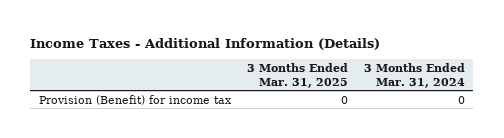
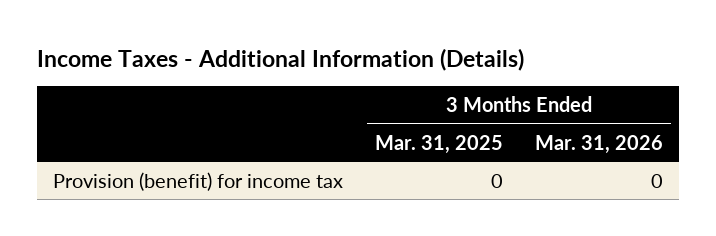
- | 3 Months Ended Mar. 31, 2025 | 3 Months Ended Mar. 31, 2024
+ | 3 Months Ended Mar. 31, 2025 | 3 Months Ended Mar. 31, 2026
- Provision (Benefit) for income tax | 0 | 0
+ Provision (benefit) for income tax | 0 | 0

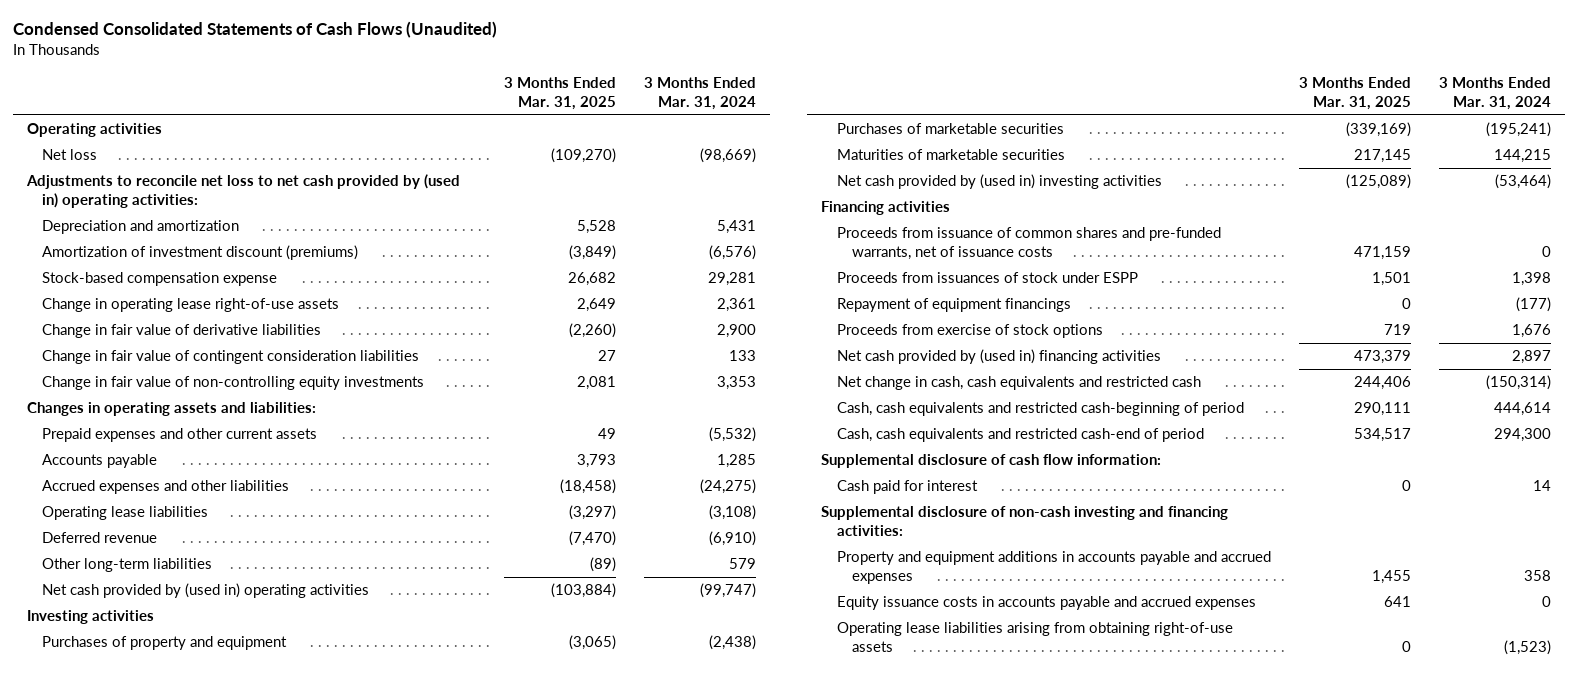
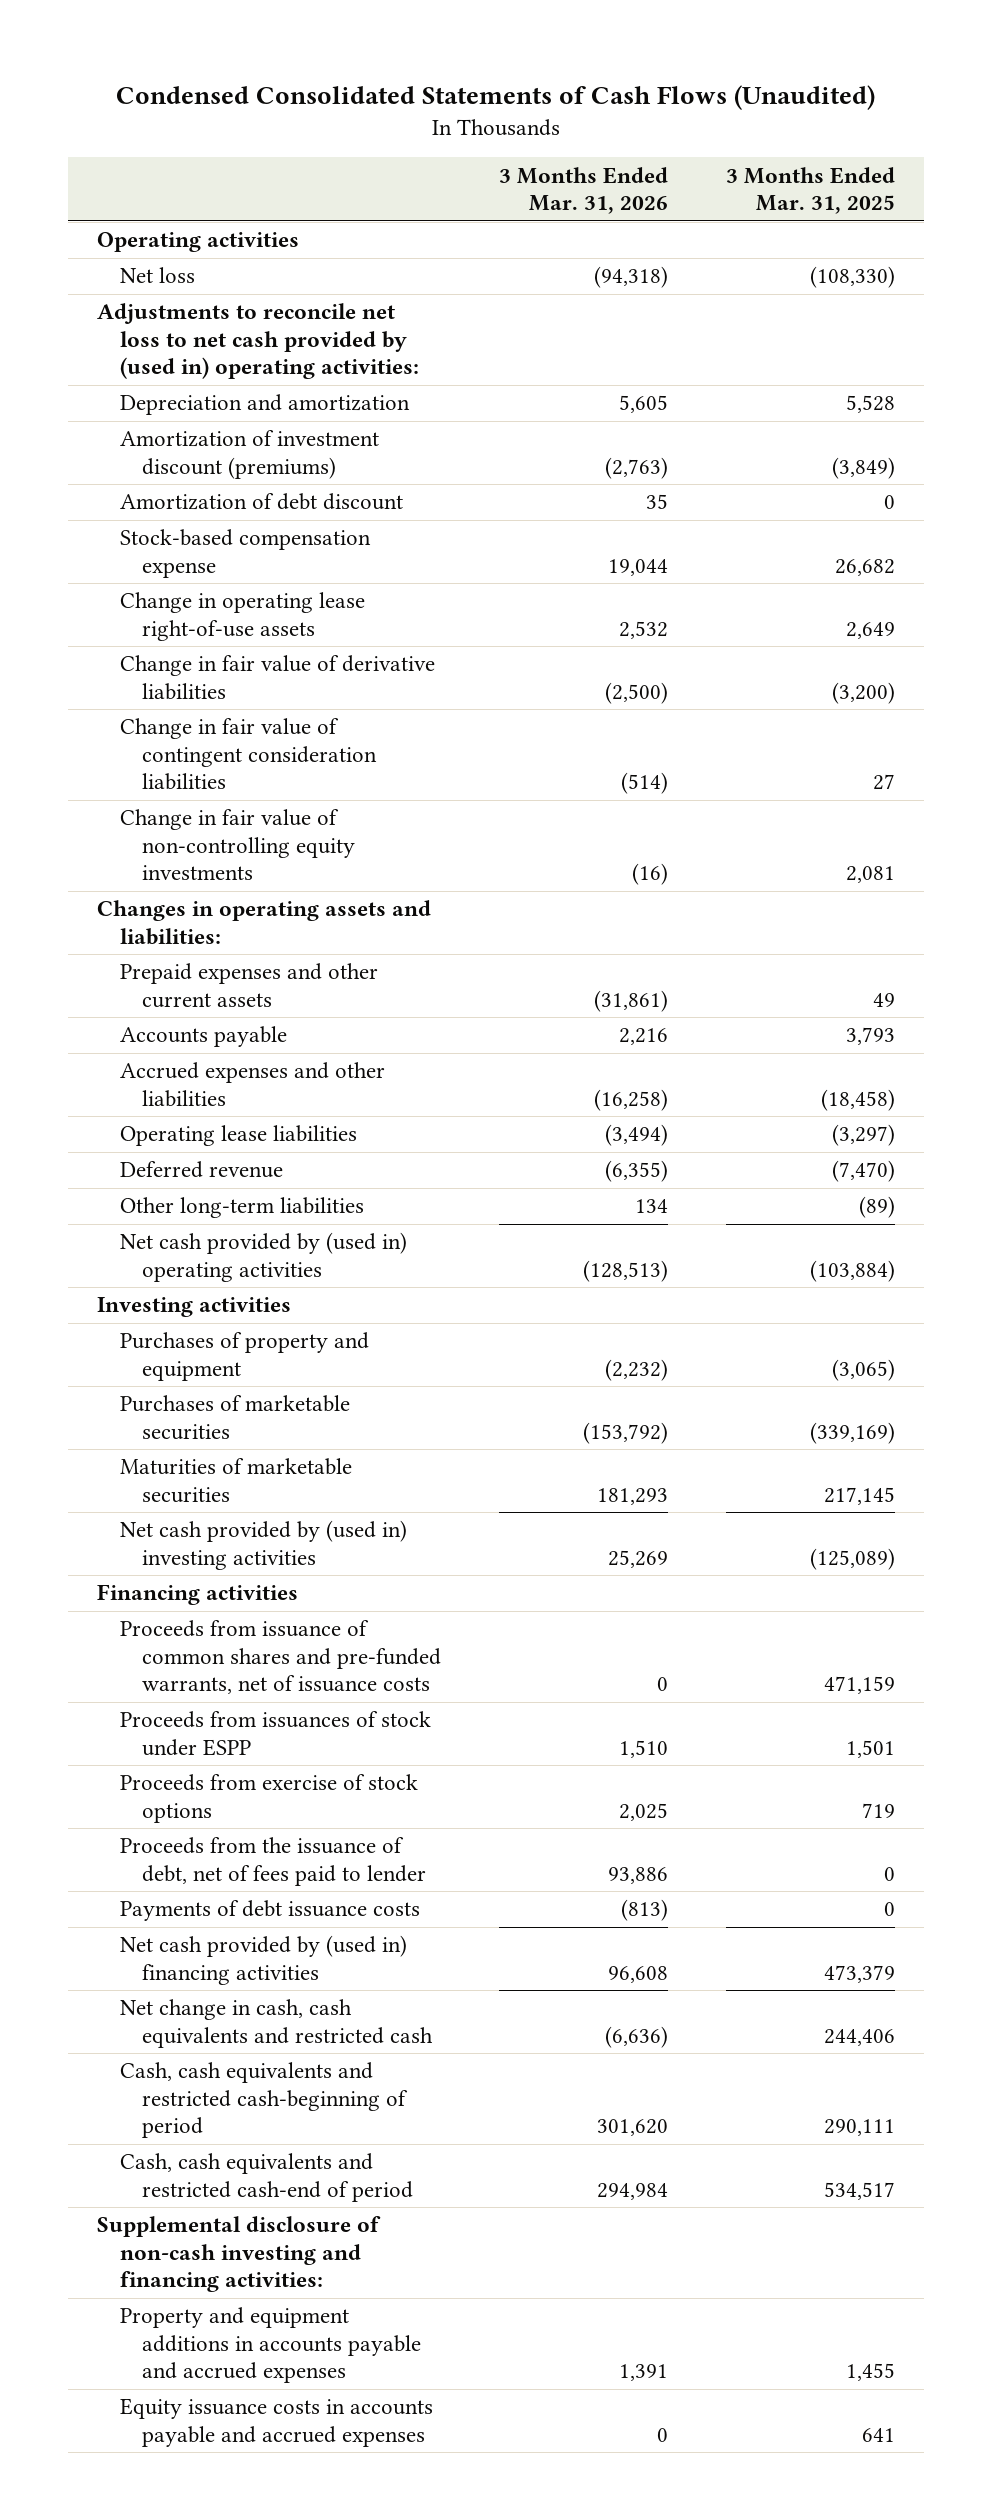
- | 3 Months Ended Mar. 31, 2025 | 3 Months Ended Mar. 31, 2024
+ | 3 Months Ended Mar. 31, 2026 | 3 Months Ended Mar. 31, 2025
- Net loss | (109,270) | (98,669)
+ Net loss | (94,318) | (108,330)
+ Amortization of debt discount | 35 | 0
- Change in fair value of derivative liabilities | (2,260) | 2,900
+ Change in fair value of derivative liabilities | (2,500) | (3,200)
- Repayment of equipment financings | 0 | (177)
+ Proceeds from the issuance of debt, net of fees paid to lender | 93,886 | 0
+ Payments of debt issuance costs | (813) | 0
- Supplemental disclosure of cash flow information:
- Cash paid for interest | 0 | 14
- Operating lease liabilities arising from obtaining right-of-use assets | 0 | (1,523)

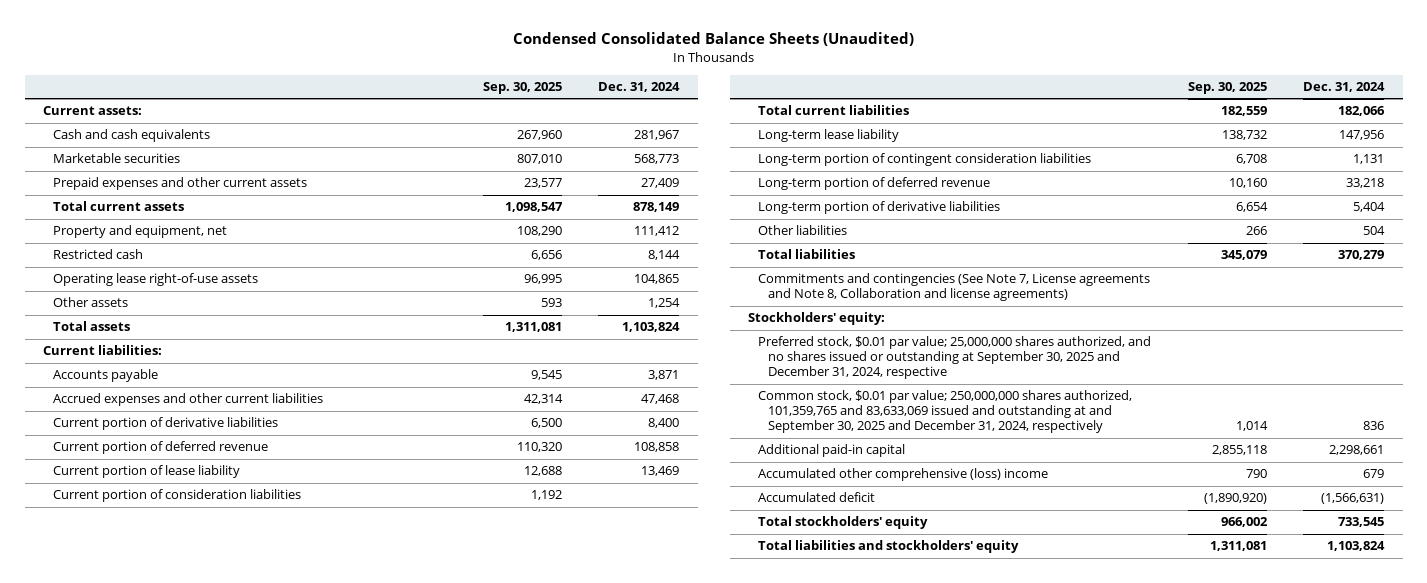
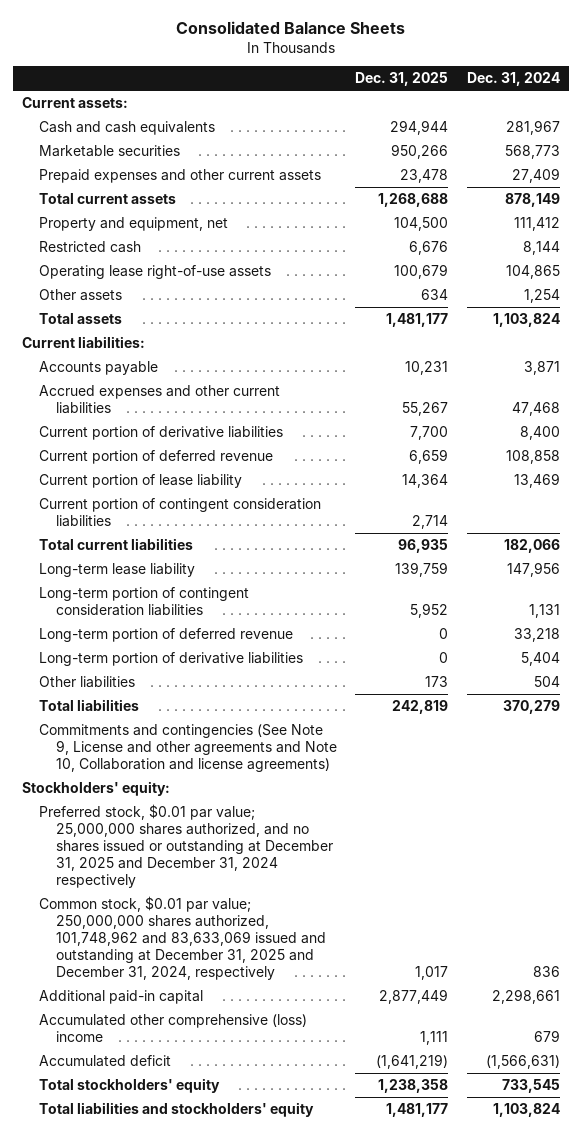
- Condensed Consolidated Balance Sheets (Unaudited)
+ Consolidated Balance Sheets
- | Sep. 30, 2025 | Dec. 31, 2024
+ | Dec. 31, 2025 | Dec. 31, 2024
- Current portion of consideration liabilities | 1,192 |
+ Current portion of contingent consideration liabilities | 2,714 |
- Commitments and contingencies (See Note 7, License agreements and Note 8, Collaboration and license agreements)
+ Commitments and contingencies (See Note 9, License and other agreements and Note 10, Collaboration and license agreements)
- Preferred stock, $0.01 par value; 25,000,000 shares authorized, and no shares issued or outstanding at September 30, 2025 and December 31, 2024, respective
- Common stock, $0.01 par value; 250,000,000 shares authorized, 101,359,765 and 83,633,069 issued and outstanding at and September 30, 2025 and December 31, 2024, respectively | 1,014 | 836
+ Preferred stock, $0.01 par value; 25,000,000 shares authorized, and no shares issued or outstanding at December 31, 2025 and December 31, 2024 respectively
+ Common stock, $0.01 par value; 250,000,000 shares authorized, 101,748,962 and 83,633,069 issued and outstanding at December 31, 2025 and December 31, 2024, respectively | 1,017 | 836

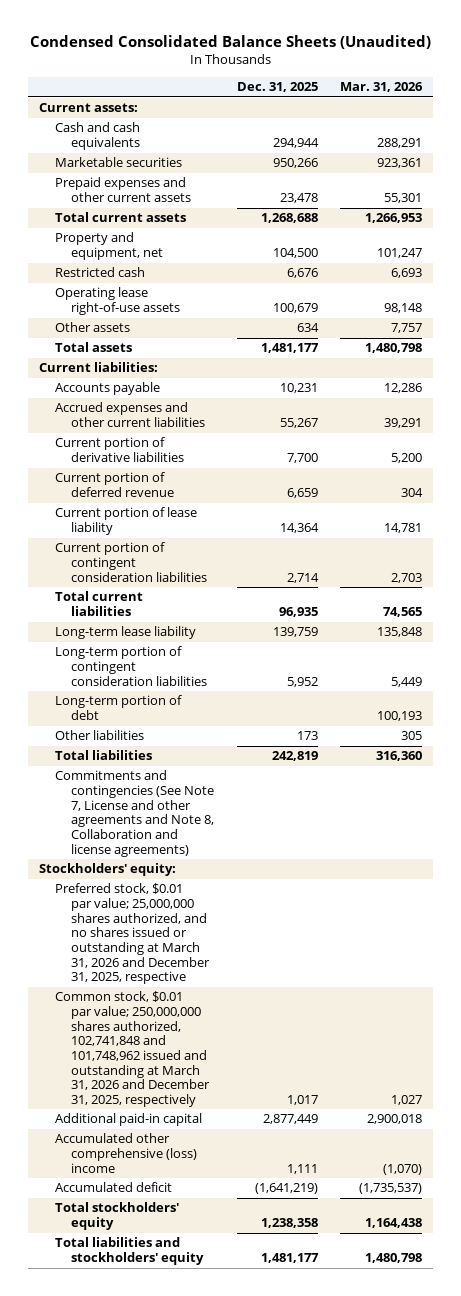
- Consolidated Balance Sheets
+ Condensed Consolidated Balance Sheets (Unaudited)
- | Dec. 31, 2025 | Dec. 31, 2024
+ | Dec. 31, 2025 | Mar. 31, 2026
- Long-term portion of deferred revenue | 0 | 33,218
- Long-term portion of derivative liabilities | 0 | 5,404
+ Long-term portion of debt | | 100,193
- Commitments and contingencies (See Note 9, License and other agreements and Note 10, Collaboration and license agreements)
+ Commitments and contingencies (See Note 7, License and other agreements and Note 8, Collaboration and license agreements)
- Preferred stock, $0.01 par value; 25,000,000 shares authorized, and no shares issued or outstanding at December 31, 2025 and December 31, 2024 respectively
- Common stock, $0.01 par value; 250,000,000 shares authorized, 101,748,962 and 83,633,069 issued and outstanding at December 31, 2025 and December 31, 2024, respectively | 1,017 | 836
+ Preferred stock, $0.01 par value; 25,000,000 shares authorized, and no shares issued or outstanding at March 31, 2026 and December 31, 2025, respective
+ Common stock, $0.01 par value; 250,000,000 shares authorized, 102,741,848 and 101,748,962 issued and outstanding at March 31, 2026 and December 31, 2025, respectively | 1,017 | 1,027

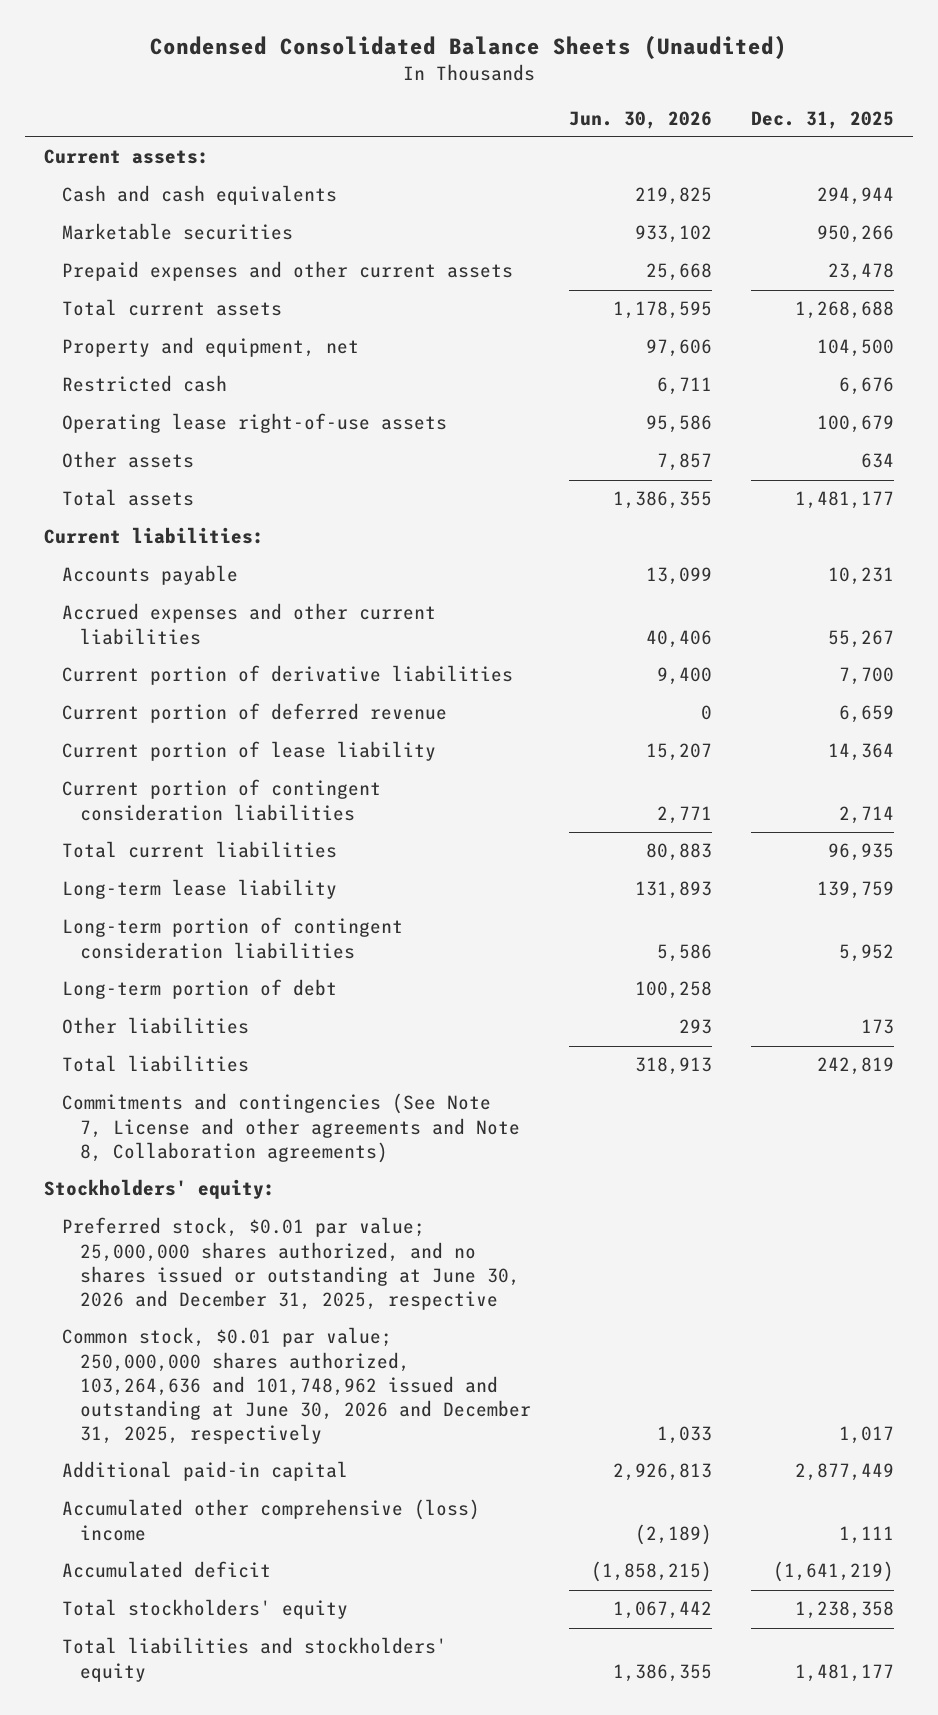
- | Dec. 31, 2025 | Mar. 31, 2026
+ | Jun. 30, 2026 | Dec. 31, 2025
- Commitments and contingencies (See Note 7, License and other agreements and Note 8, Collaboration and license agreements)
+ Commitments and contingencies (See Note 7, License and other agreements and Note 8, Collaboration agreements)
- Preferred stock, $0.01 par value; 25,000,000 shares authorized, and no shares issued or outstanding at March 31, 2026 and December 31, 2025, respective
- Common stock, $0.01 par value; 250,000,000 shares authorized, 102,741,848 and 101,748,962 issued and outstanding at March 31, 2026 and December 31, 2025, respectively | 1,017 | 1,027
+ Preferred stock, $0.01 par value; 25,000,000 shares authorized, and no shares issued or outstanding at June 30, 2026 and December 31, 2025, respective
+ Common stock, $0.01 par value; 250,000,000 shares authorized, 103,264,636 and 101,748,962 issued and outstanding at June 30, 2026 and December 31, 2025, respectively | 1,033 | 1,017

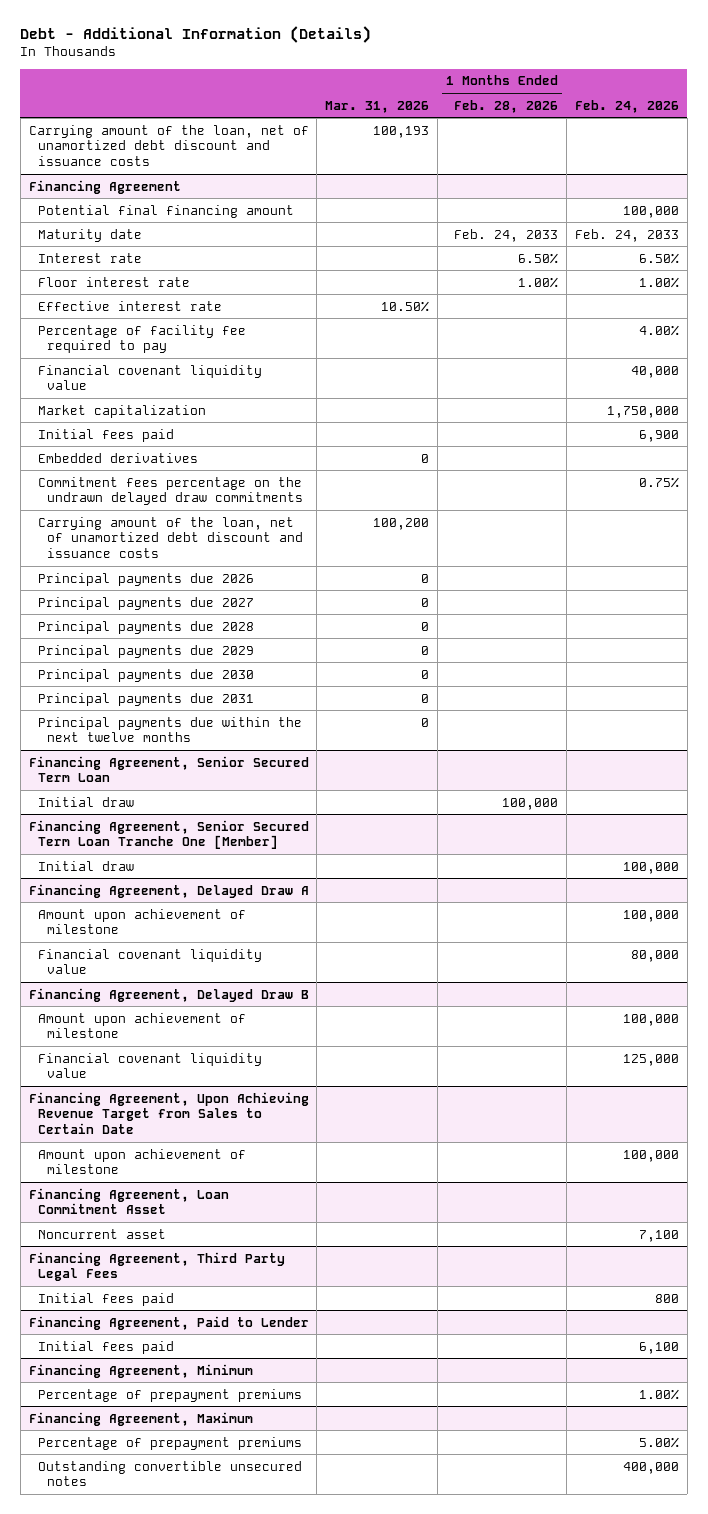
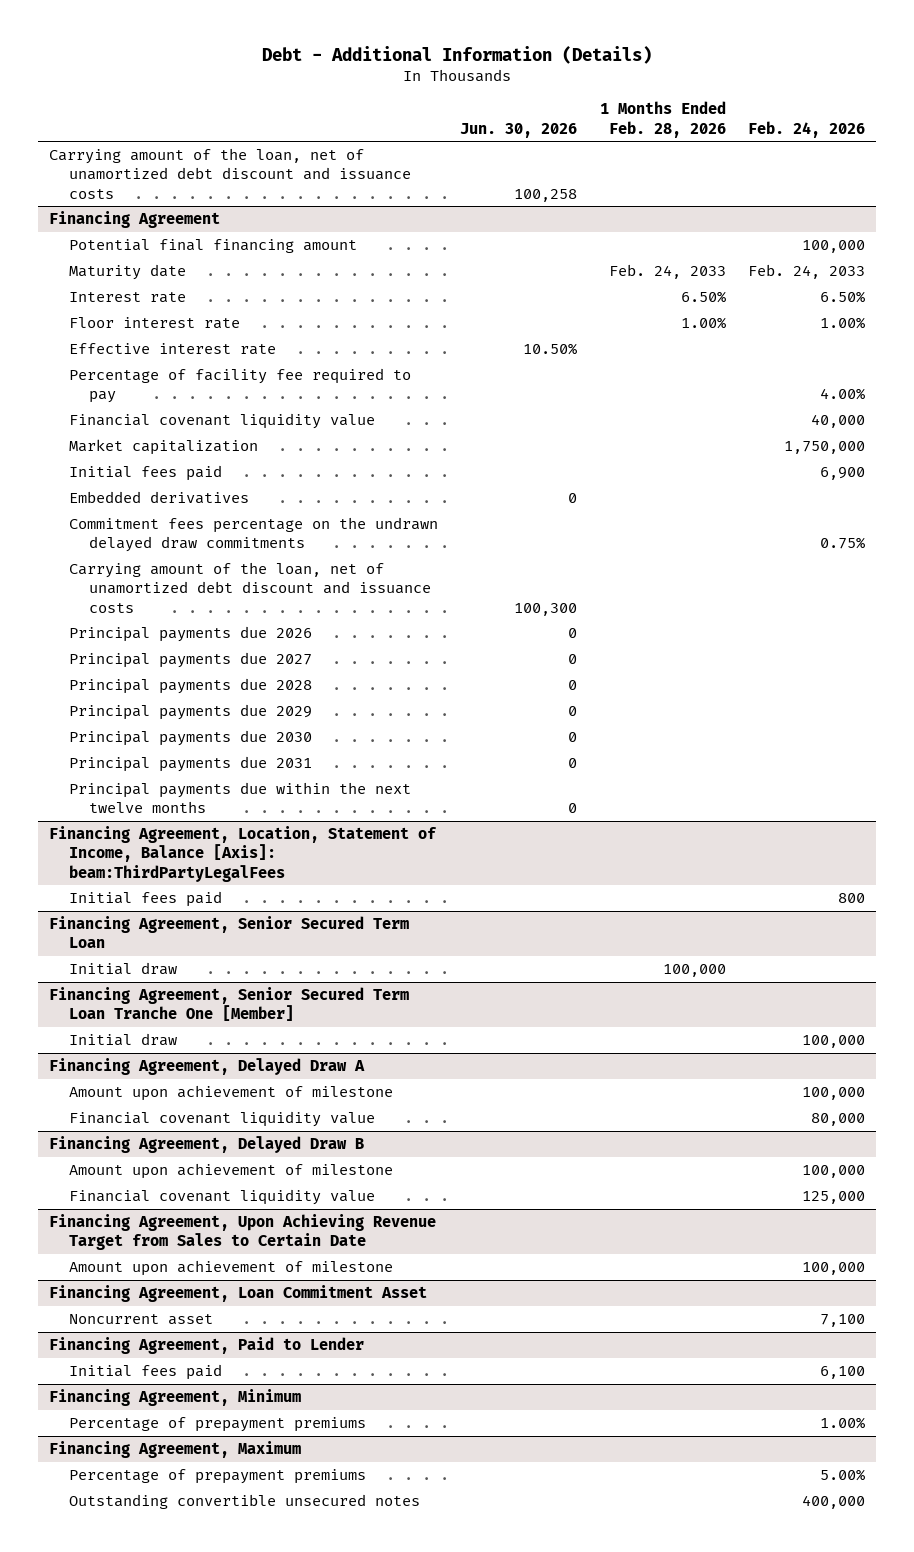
- | Mar. 31, 2026 | 1 Months Ended Feb. 28, 2026 | Feb. 24, 2026
+ | Jun. 30, 2026 | 1 Months Ended Feb. 28, 2026 | Feb. 24, 2026
+ Financing Agreement, Location, Statement of Income, Balance [Axis]: beam:ThirdPartyLegalFees
+ Initial fees paid | | | 800
- Financing Agreement, Third Party Legal Fees
- Initial fees paid | | | 800

